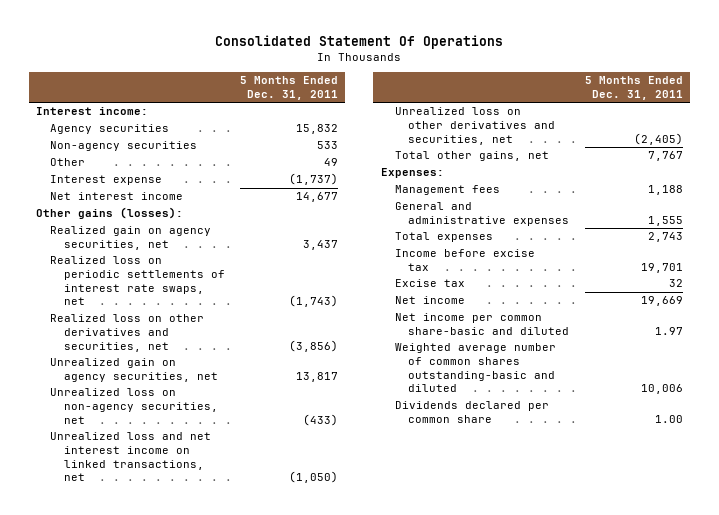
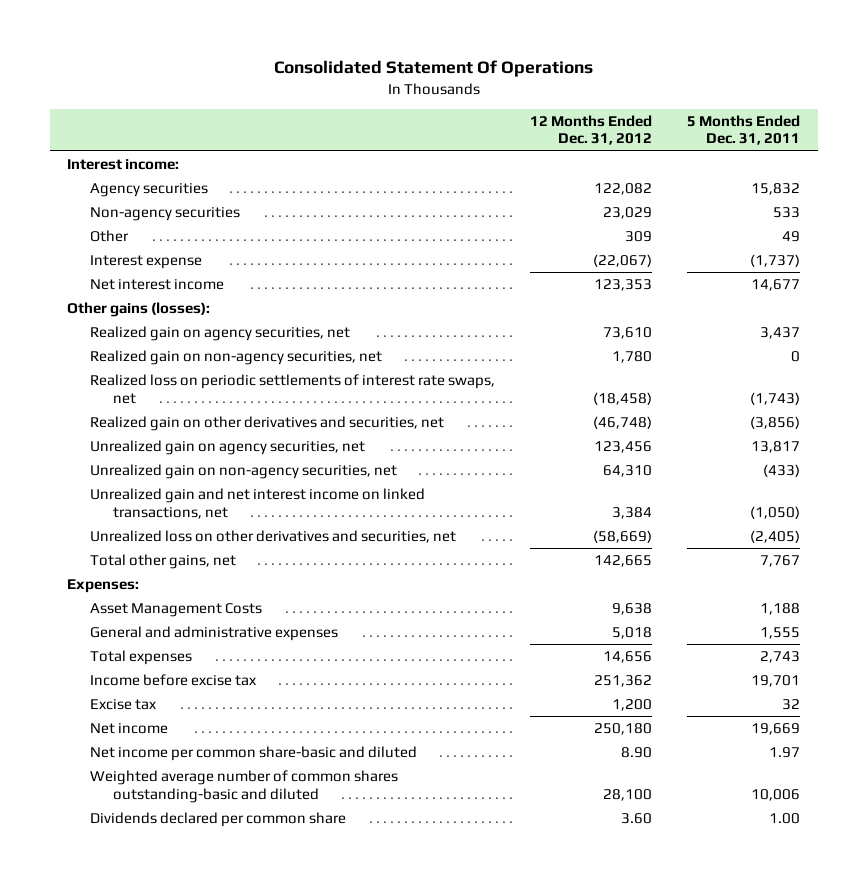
- | 5 Months Ended Dec. 31, 2011
+ | 12 Months Ended Dec. 31, 2012 | 5 Months Ended Dec. 31, 2011
+ Realized gain on non-agency securities, net | 1,780 | 0
- Realized loss on other derivatives and securities, net | (3,856)
+ Realized gain on other derivatives and securities, net | (46,748) | (3,856)
- Unrealized loss on non-agency securities, net | (433)
- Unrealized loss and net interest income on linked transactions, net | (1,050)
+ Unrealized gain on non-agency securities, net | 64,310 | (433)
+ Unrealized gain and net interest income on linked transactions, net | 3,384 | (1,050)
- Management fees | 1,188
+ Asset Management Costs | 9,638 | 1,188

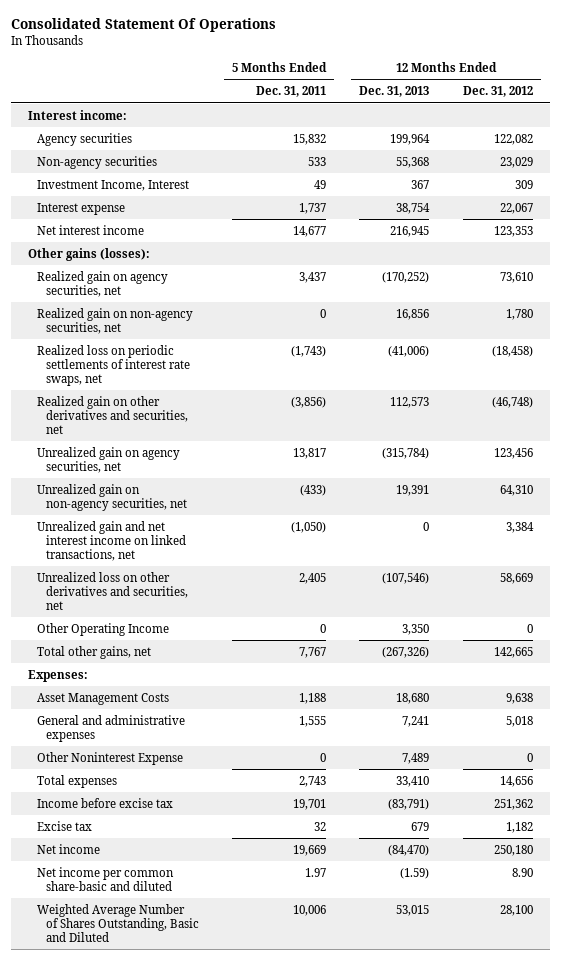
- | 12 Months Ended Dec. 31, 2012 | 5 Months Ended Dec. 31, 2011
+ | 5 Months Ended Dec. 31, 2011 | 12 Months Ended Dec. 31, 2013 | 12 Months Ended Dec. 31, 2012
- Other | 309 | 49
- Interest expense | (22,067) | (1,737)
+ Investment Income, Interest | 49 | 367 | 309
+ Interest expense | 1,737 | 38,754 | 22,067
- Unrealized loss on other derivatives and securities, net | (58,669) | (2,405)
+ Unrealized loss on other derivatives and securities, net | 2,405 | (107,546) | 58,669
+ Other Operating Income | 0 | 3,350 | 0
+ Other Noninterest Expense | 0 | 7,489 | 0
- Excise tax | 1,200 | 32
+ Excise tax | 32 | 679 | 1,182
- Weighted average number of common shares outstanding-basic and diluted | 28,100 | 10,006
- Dividends declared per common share | 3.60 | 1.00
+ Weighted Average Number of Shares Outstanding, Basic and Diluted | 10,006 | 53,015 | 28,100

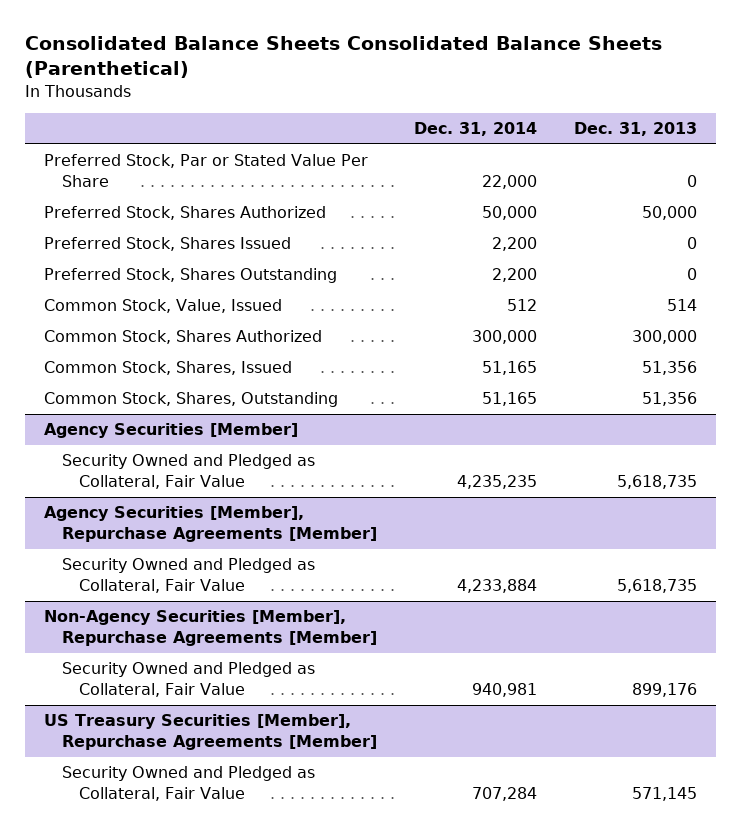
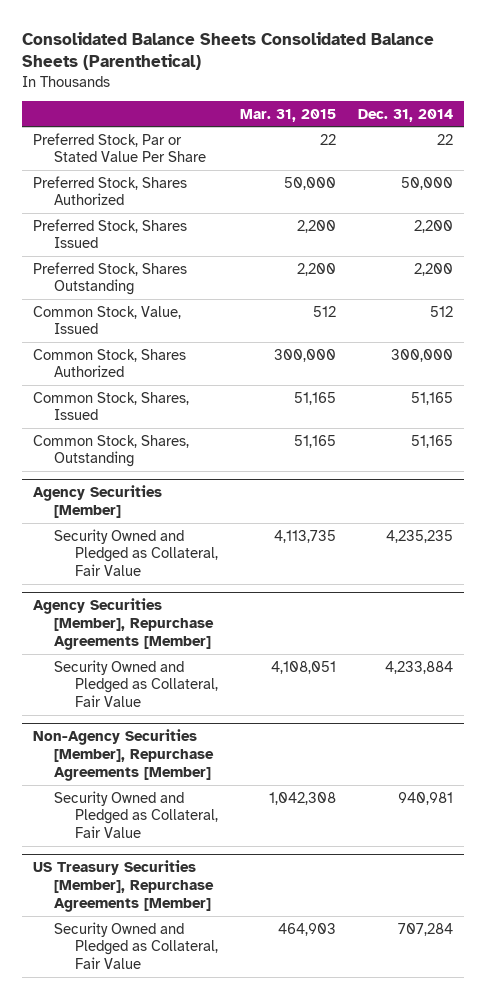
- | Dec. 31, 2014 | Dec. 31, 2013
+ | Mar. 31, 2015 | Dec. 31, 2014
- Preferred Stock, Par or Stated Value Per Share | 22,000 | 0
+ Preferred Stock, Par or Stated Value Per Share | 22 | 22

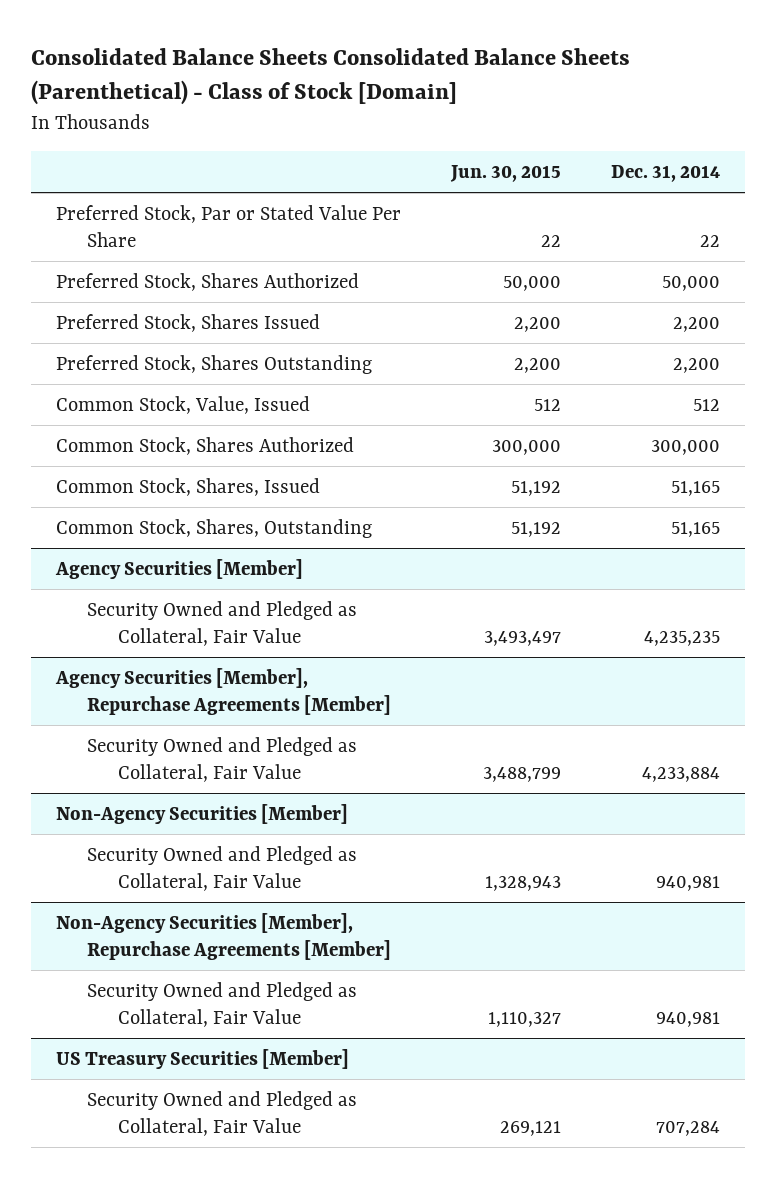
- Consolidated Balance Sheets Consolidated Balance Sheets (Parenthetical)
+ Consolidated Balance Sheets Consolidated Balance Sheets (Parenthetical) - Class of Stock [Domain]
- | Mar. 31, 2015 | Dec. 31, 2014
+ | Jun. 30, 2015 | Dec. 31, 2014
+ Non-Agency Securities [Member]
+ Security Owned and Pledged as Collateral, Fair Value | 1,328,943 | 940,981
- US Treasury Securities [Member], Repurchase Agreements [Member]
+ US Treasury Securities [Member]

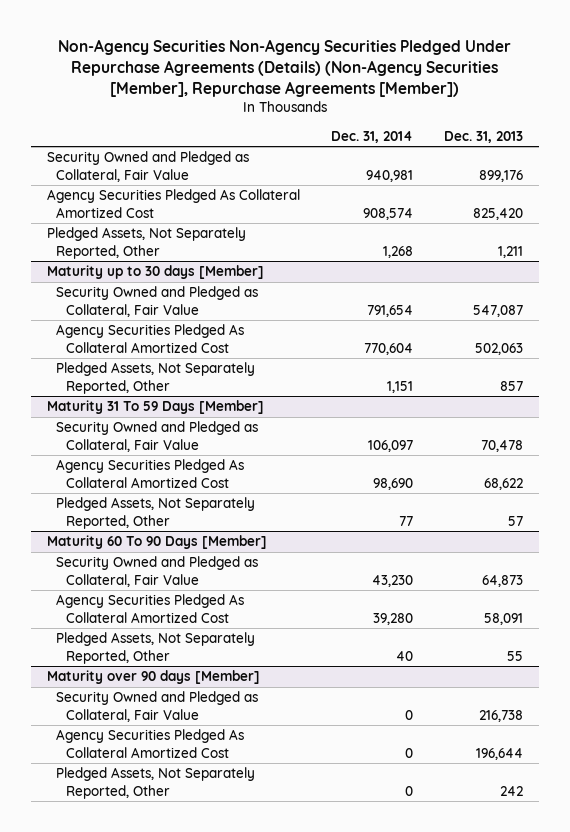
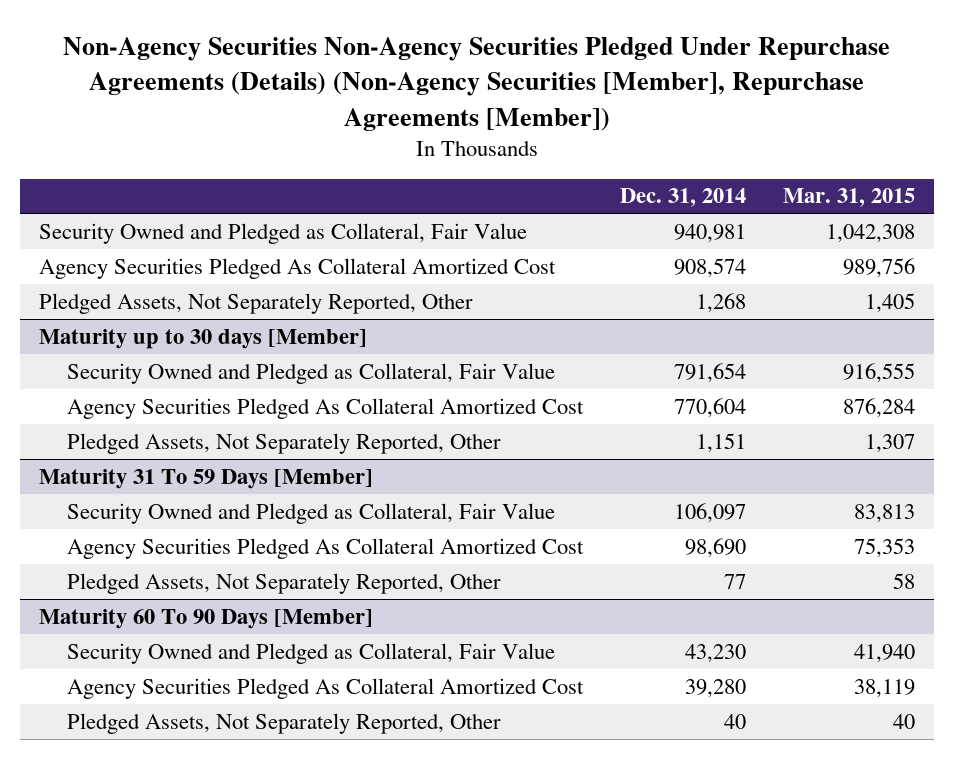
- | Dec. 31, 2014 | Dec. 31, 2013
+ | Dec. 31, 2014 | Mar. 31, 2015
- Maturity over 90 days [Member]
- Security Owned and Pledged as Collateral, Fair Value | 0 | 216,738
- Agency Securities Pledged As Collateral Amortized Cost | 0 | 196,644
- Pledged Assets, Not Separately Reported, Other | 0 | 242

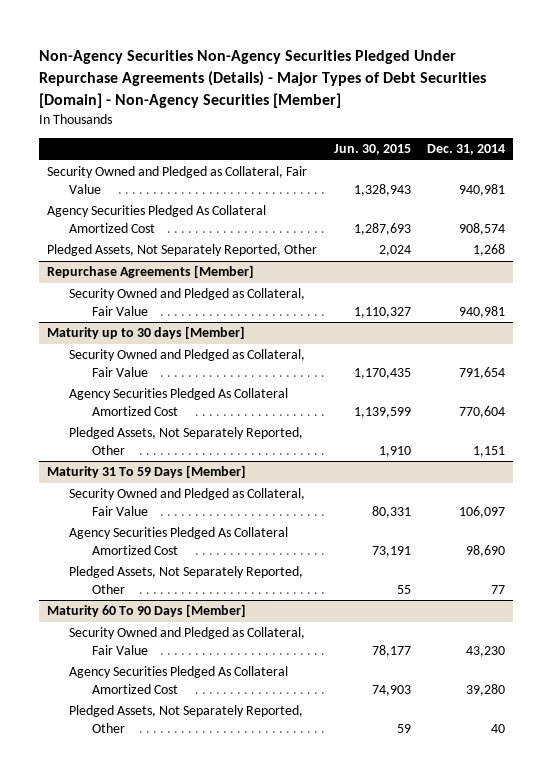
- Non-Agency Securities Non-Agency Securities Pledged Under Repurchase Agreements (Details) (Non-Agency Securities [Member], Repurchase Agreements [Member])
+ Non-Agency Securities Non-Agency Securities Pledged Under Repurchase Agreements (Details) - Major Types of Debt Securities [Domain] - Non-Agency Securities [Member]
- | Dec. 31, 2014 | Mar. 31, 2015
+ | Jun. 30, 2015 | Dec. 31, 2014
+ Repurchase Agreements [Member]
+ Security Owned and Pledged as Collateral, Fair Value | 1,110,327 | 940,981

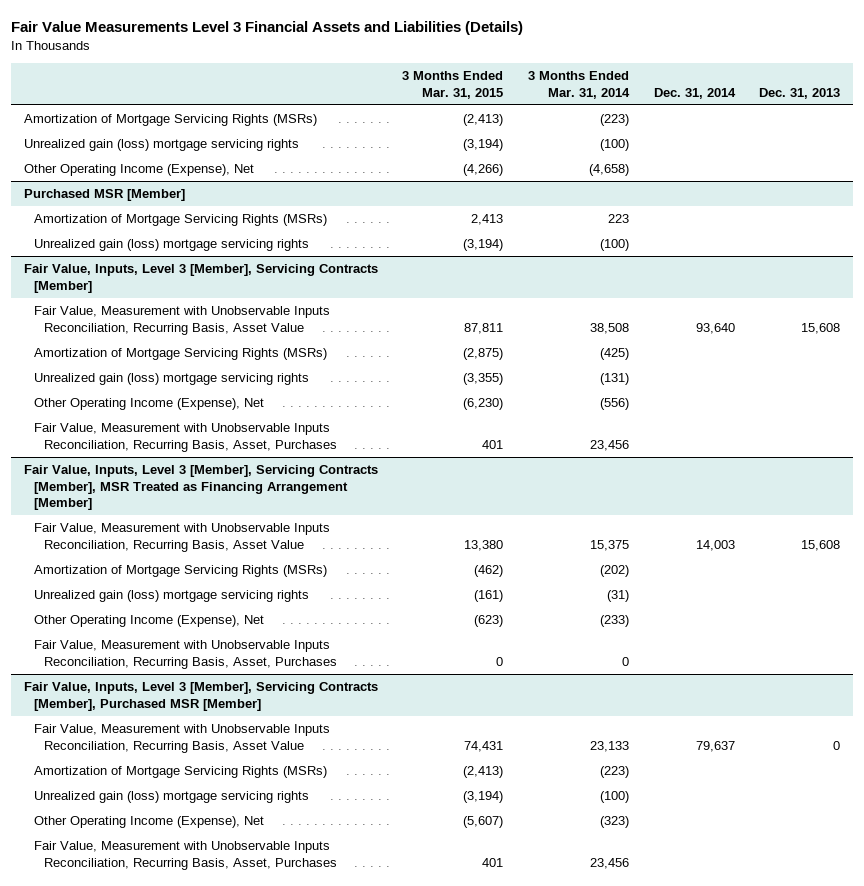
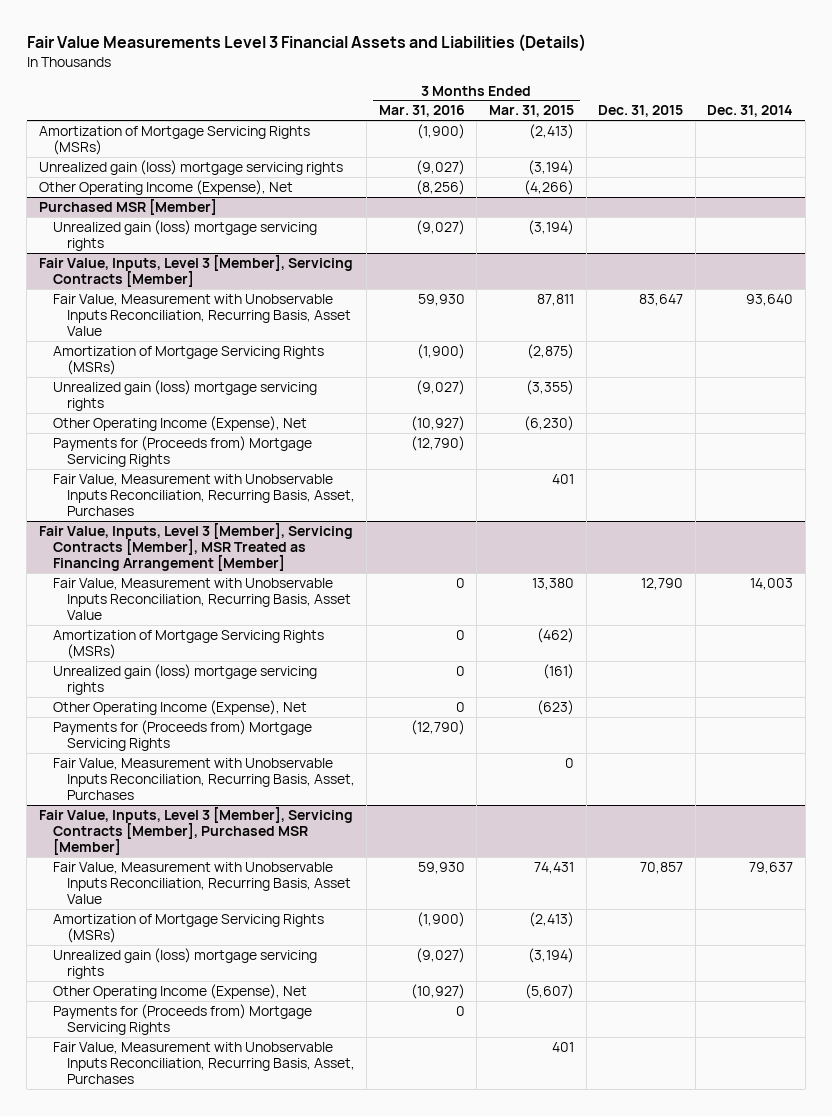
- | 3 Months Ended Mar. 31, 2015 | 3 Months Ended Mar. 31, 2014 | Dec. 31, 2014 | Dec. 31, 2013
+ | 3 Months Ended Mar. 31, 2016 | 3 Months Ended Mar. 31, 2015 | Dec. 31, 2015 | Dec. 31, 2014
@ Purchased MSR [Member]
- Amortization of Mortgage Servicing Rights (MSRs) | 2,413 | 223 | |
@ Fair Value, Inputs, Level 3 [Member], Servicing Contracts [Member]
+ Payments for (Proceeds from) Mortgage Servicing Rights | (12,790) | | |
@ Fair Value, Inputs, Level 3 [Member], Servicing Contracts [Member], MSR Treated as Financing Arrangement [Member]
+ Payments for (Proceeds from) Mortgage Servicing Rights | (12,790) | | |
@ Fair Value, Inputs, Level 3 [Member], Servicing Contracts [Member], Purchased MSR [Member]
+ Payments for (Proceeds from) Mortgage Servicing Rights | 0 | | |

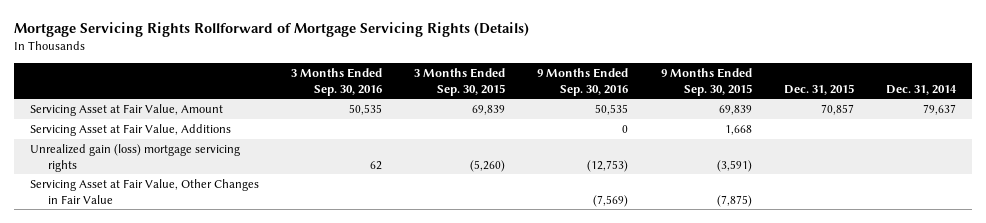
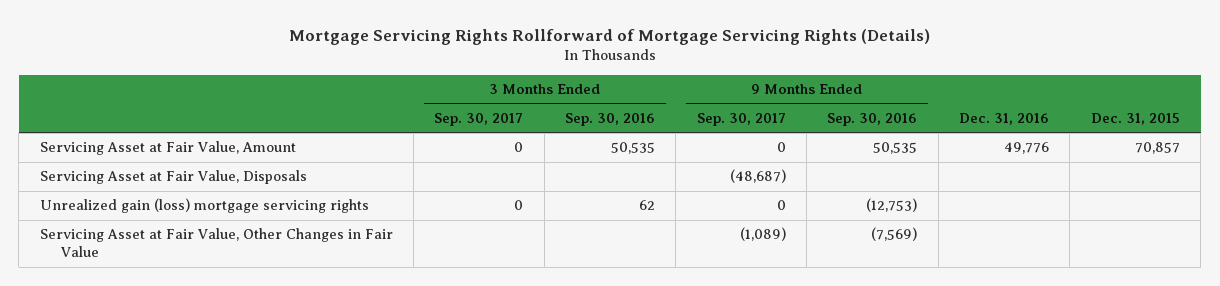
- | 3 Months Ended Sep. 30, 2016 | 3 Months Ended Sep. 30, 2015 | 9 Months Ended Sep. 30, 2016 | 9 Months Ended Sep. 30, 2015 | Dec. 31, 2015 | Dec. 31, 2014
+ | 3 Months Ended Sep. 30, 2017 | 3 Months Ended Sep. 30, 2016 | 9 Months Ended Sep. 30, 2017 | 9 Months Ended Sep. 30, 2016 | Dec. 31, 2016 | Dec. 31, 2015
- Servicing Asset at Fair Value, Additions | | | 0 | 1,668 | |
+ Servicing Asset at Fair Value, Disposals | | | (48,687) | | |

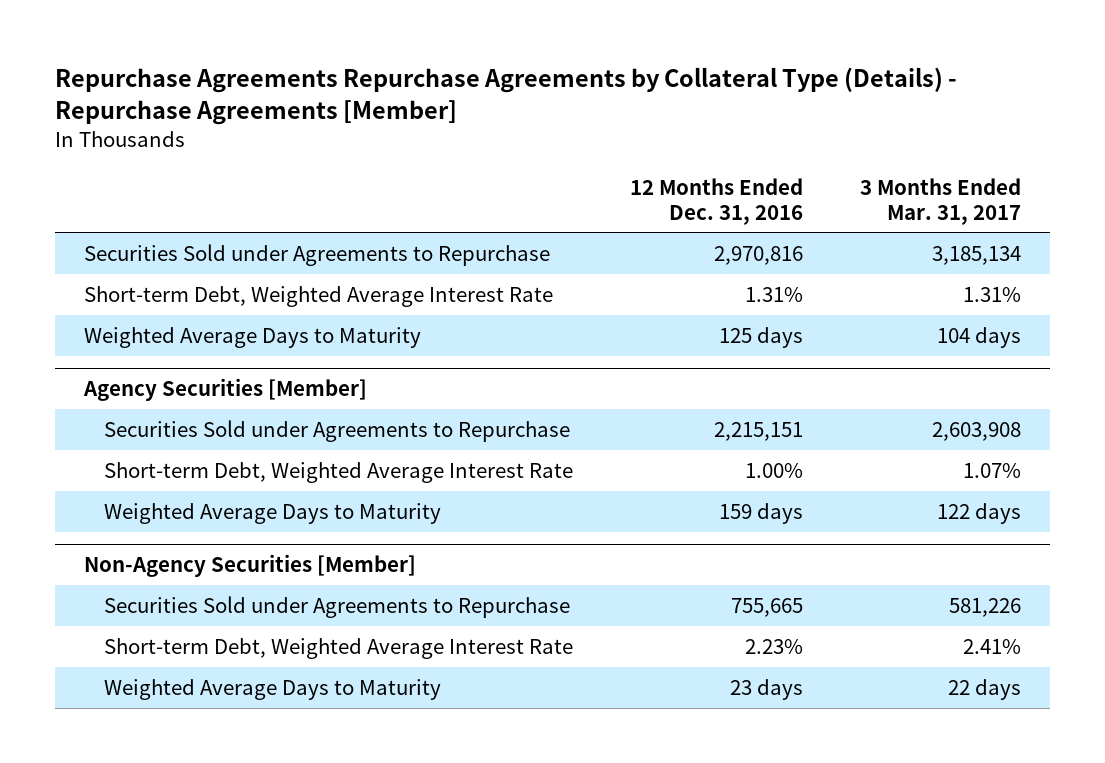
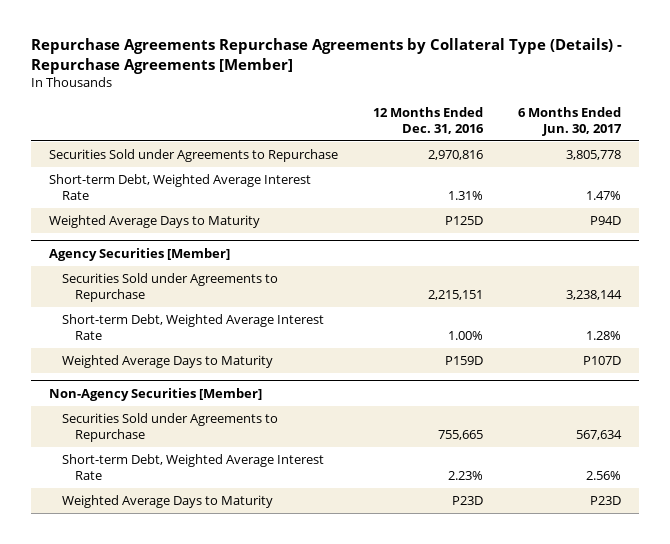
- | 12 Months Ended Dec. 31, 2016 | 3 Months Ended Mar. 31, 2017
+ | 12 Months Ended Dec. 31, 2016 | 6 Months Ended Jun. 30, 2017
- Weighted Average Days to Maturity | 125 days | 104 days
+ Weighted Average Days to Maturity | P125D | P94D
@ Agency Securities [Member]
- Weighted Average Days to Maturity | 159 days | 122 days
+ Weighted Average Days to Maturity | P159D | P107D
@ Non-Agency Securities [Member]
- Weighted Average Days to Maturity | 23 days | 22 days
+ Weighted Average Days to Maturity | P23D | P23D

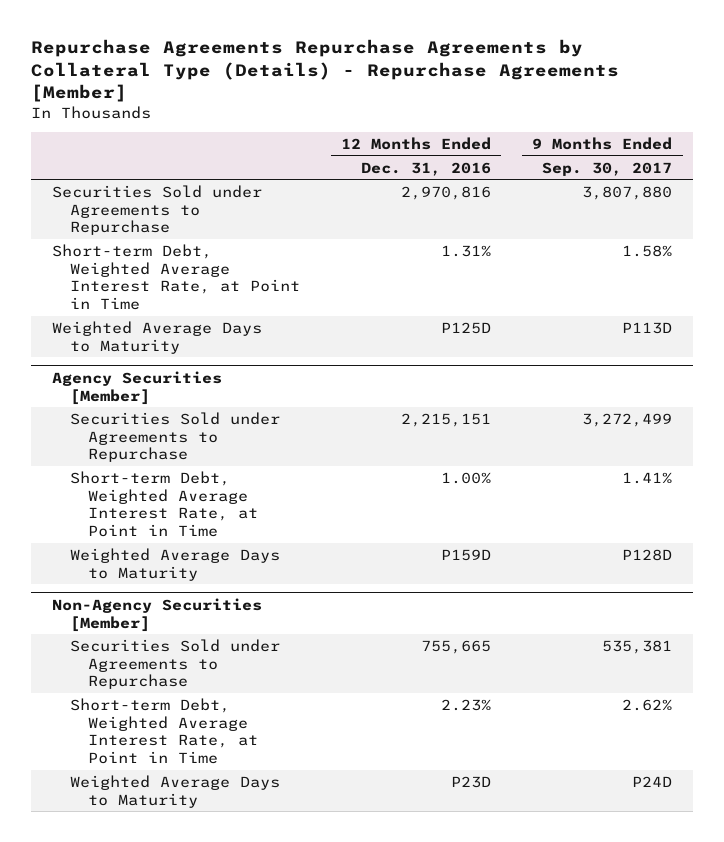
- | 12 Months Ended Dec. 31, 2016 | 6 Months Ended Jun. 30, 2017
+ | 12 Months Ended Dec. 31, 2016 | 9 Months Ended Sep. 30, 2017
- Short-term Debt, Weighted Average Interest Rate | 1.31% | 1.47%
+ Short-term Debt, Weighted Average Interest Rate, at Point in Time | 1.31% | 1.58%
@ Agency Securities [Member]
- Short-term Debt, Weighted Average Interest Rate | 1.00% | 1.28%
+ Short-term Debt, Weighted Average Interest Rate, at Point in Time | 1.00% | 1.41%
@ Non-Agency Securities [Member]
- Short-term Debt, Weighted Average Interest Rate | 2.23% | 2.56%
+ Short-term Debt, Weighted Average Interest Rate, at Point in Time | 2.23% | 2.62%

